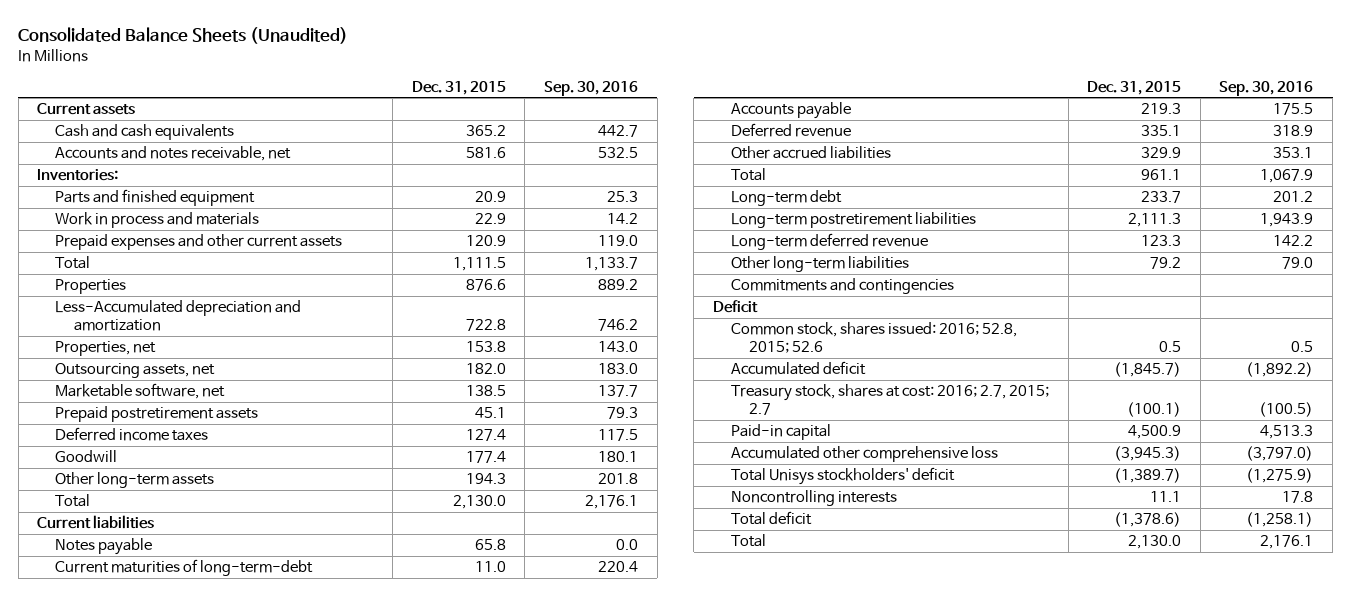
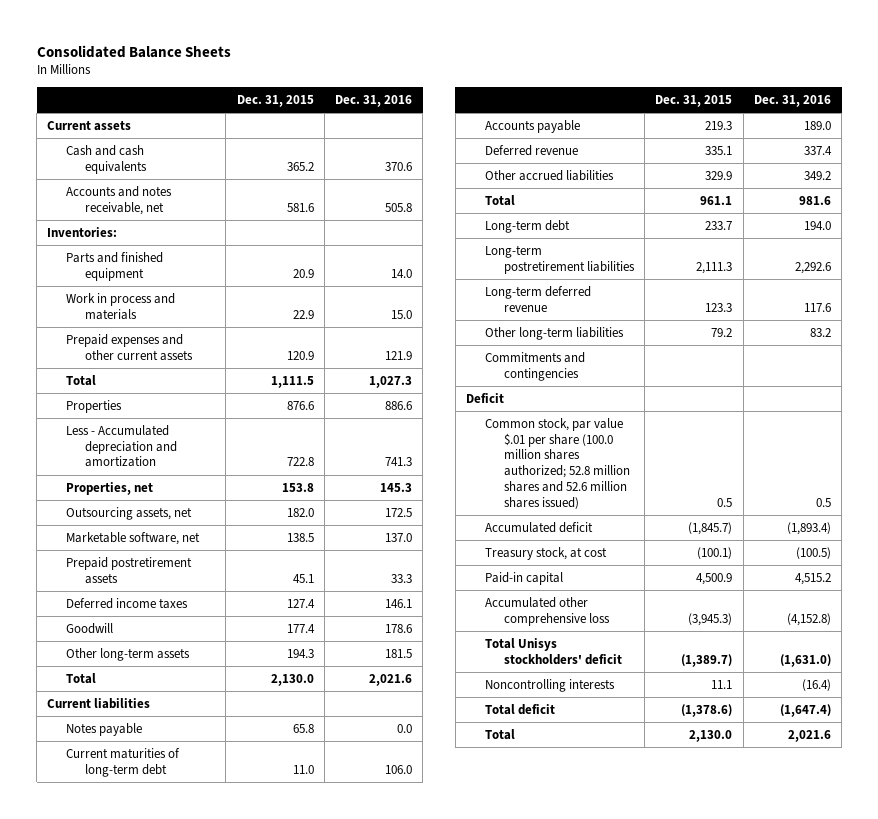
- Consolidated Balance Sheets (Unaudited)
+ Consolidated Balance Sheets
- | Dec. 31, 2015 | Sep. 30, 2016
+ | Dec. 31, 2015 | Dec. 31, 2016
- Less-Accumulated depreciation and amortization | 722.8 | 746.2
+ Less - Accumulated depreciation and amortization | 722.8 | 741.3
- Current maturities of long-term-debt | 11.0 | 220.4
+ Current maturities of long-term debt | 11.0 | 106.0
- Common stock, shares issued: 2016; 52.8, 2015; 52.6 | 0.5 | 0.5
+ Common stock, par value $.01 per share (100.0 million shares authorized; 52.8 million shares and 52.6 million shares issued) | 0.5 | 0.5
- Treasury stock, shares at cost: 2016; 2.7, 2015; 2.7 | (100.1) | (100.5)
+ Treasury stock, at cost | (100.1) | (100.5)

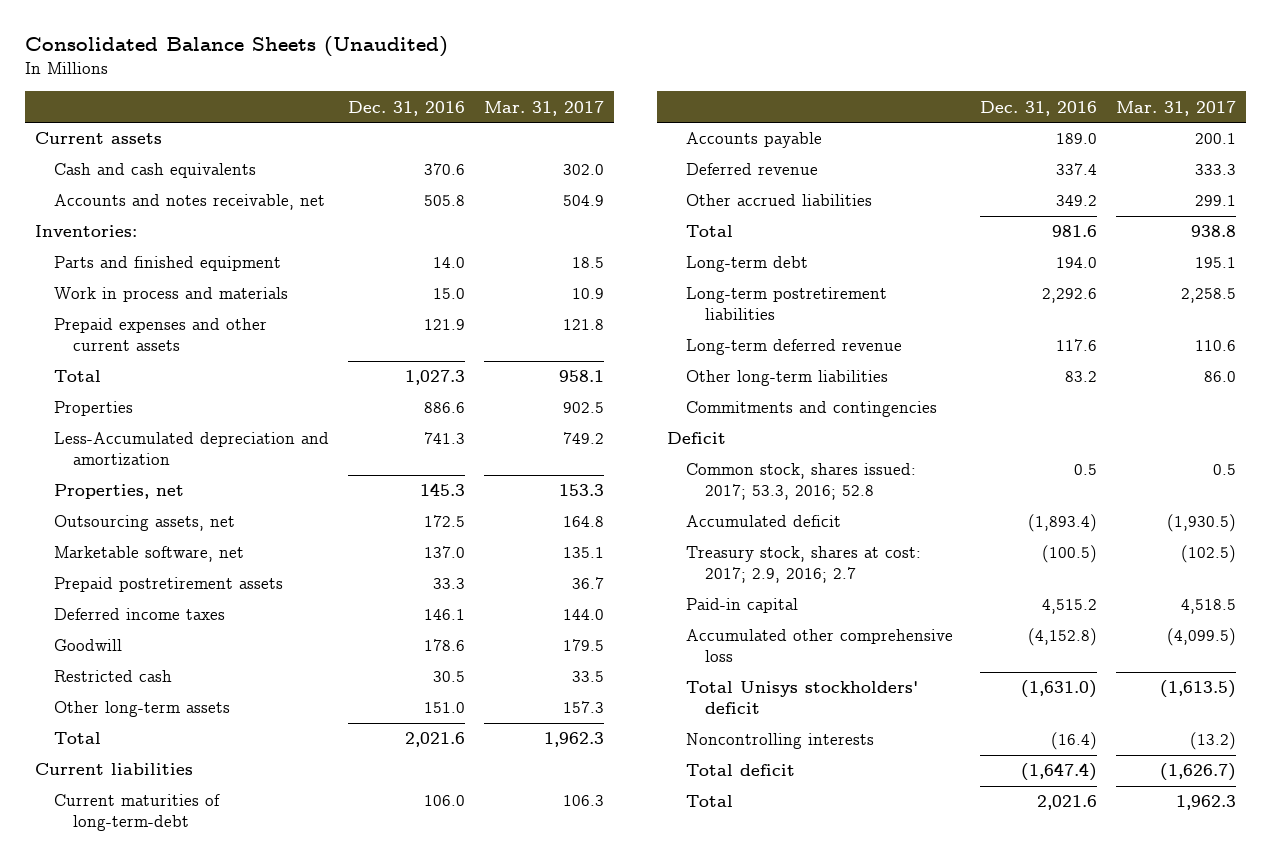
- Consolidated Balance Sheets
+ Consolidated Balance Sheets (Unaudited)
- | Dec. 31, 2015 | Dec. 31, 2016
+ | Dec. 31, 2016 | Mar. 31, 2017
- Less - Accumulated depreciation and amortization | 722.8 | 741.3
+ Less-Accumulated depreciation and amortization | 741.3 | 749.2
- Other long-term assets | 194.3 | 181.5
+ Restricted cash | 30.5 | 33.5
+ Other long-term assets | 151.0 | 157.3
- Notes payable | 65.8 | 0.0
- Current maturities of long-term debt | 11.0 | 106.0
+ Current maturities of long-term-debt | 106.0 | 106.3
- Common stock, par value $.01 per share (100.0 million shares authorized; 52.8 million shares and 52.6 million shares issued) | 0.5 | 0.5
+ Common stock, shares issued: 2017; 53.3, 2016; 52.8 | 0.5 | 0.5
- Treasury stock, at cost | (100.1) | (100.5)
+ Treasury stock, shares at cost: 2017; 2.9, 2016; 2.7 | (100.5) | (102.5)

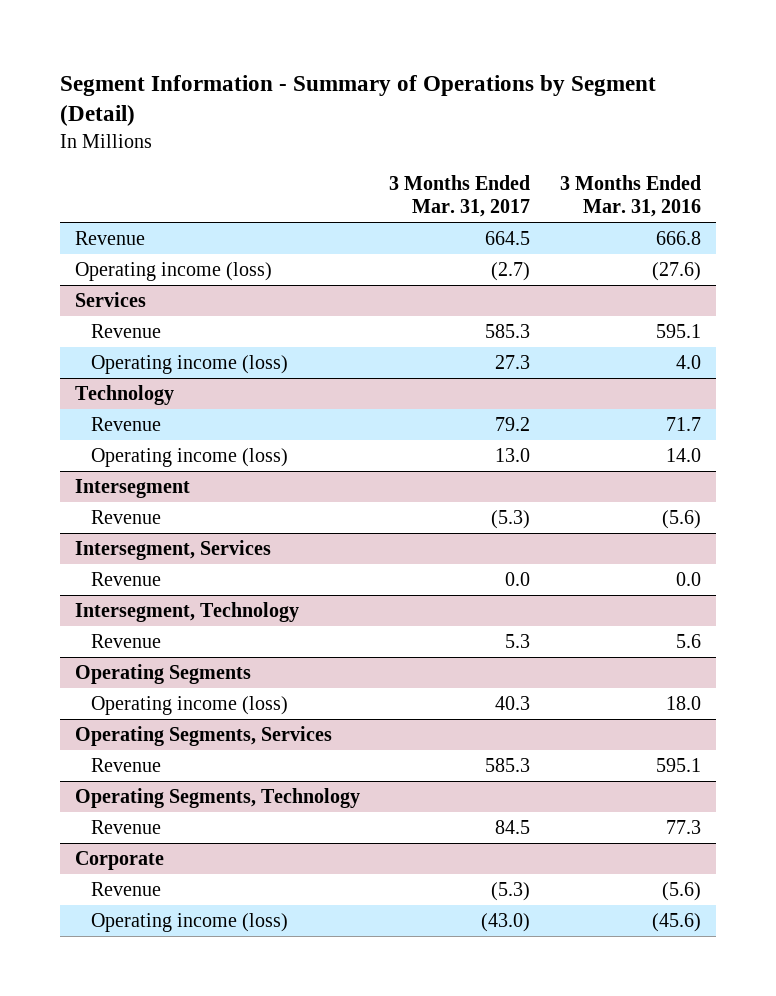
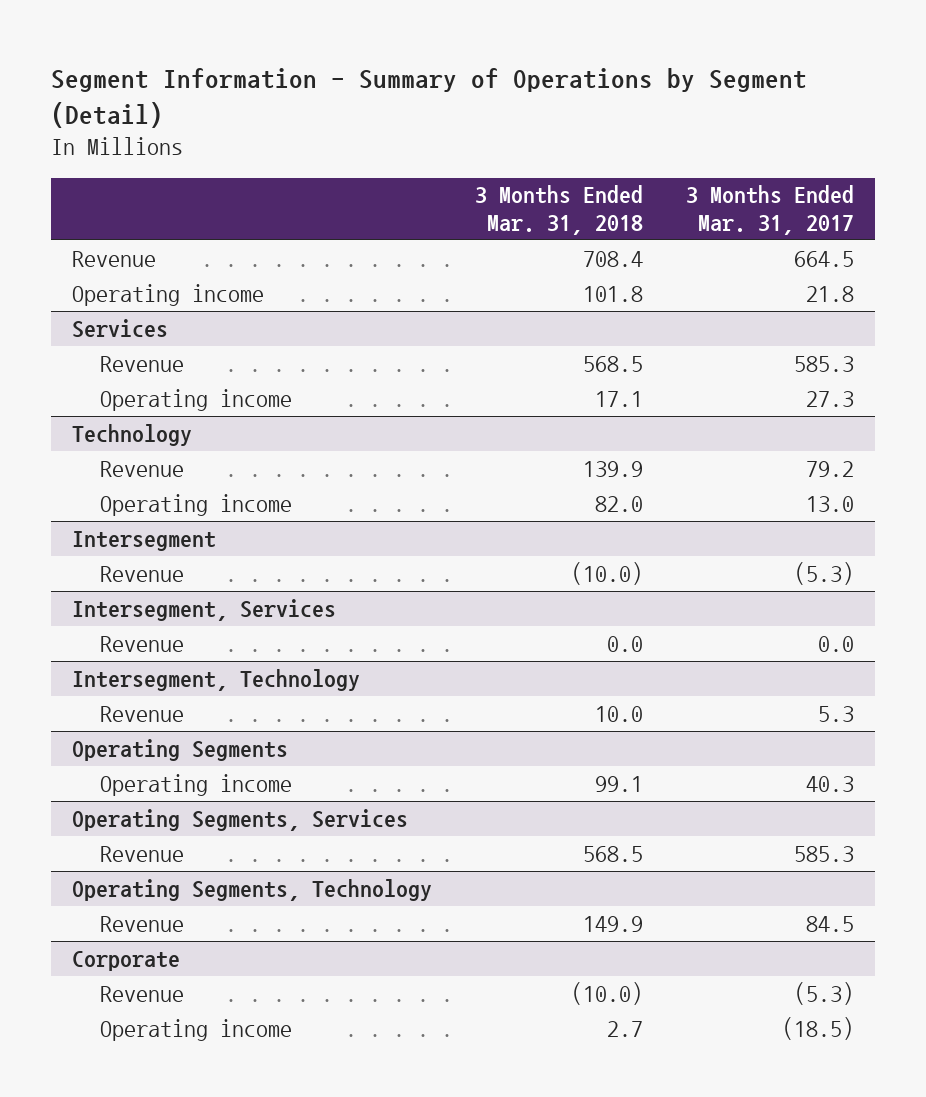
- | 3 Months Ended Mar. 31, 2017 | 3 Months Ended Mar. 31, 2016
+ | 3 Months Ended Mar. 31, 2018 | 3 Months Ended Mar. 31, 2017
- Operating income (loss) | (2.7) | (27.6)
+ Operating income | 101.8 | 21.8
@ Services
- Operating income (loss) | 27.3 | 4.0
+ Operating income | 17.1 | 27.3
@ Technology
- Operating income (loss) | 13.0 | 14.0
+ Operating income | 82.0 | 13.0
@ Operating Segments
- Operating income (loss) | 40.3 | 18.0
+ Operating income | 99.1 | 40.3
@ Corporate
- Operating income (loss) | (43.0) | (45.6)
+ Operating income | 2.7 | (18.5)

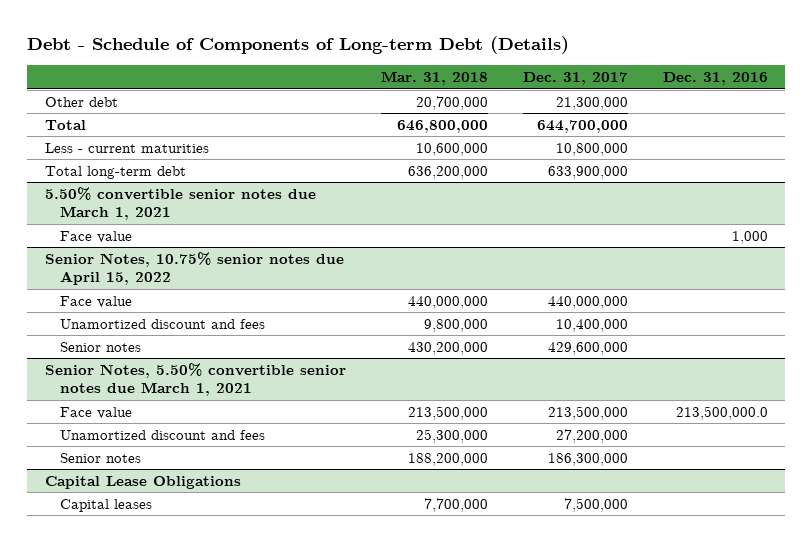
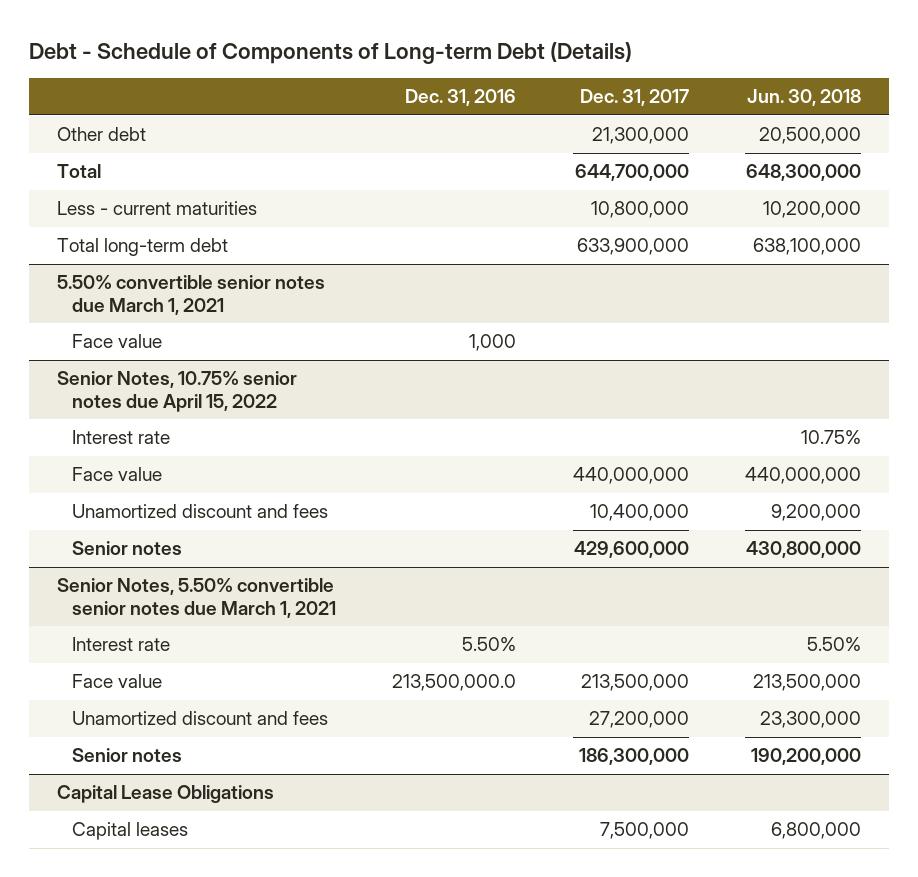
- | Mar. 31, 2018 | Dec. 31, 2017 | Dec. 31, 2016
+ | Dec. 31, 2016 | Dec. 31, 2017 | Jun. 30, 2018
@ Senior Notes, 10.75% senior notes due April 15, 2022
+ Interest rate | | | 10.75%
@ Senior Notes, 5.50% convertible senior notes due March 1, 2021
+ Interest rate | 5.50% | | 5.50%

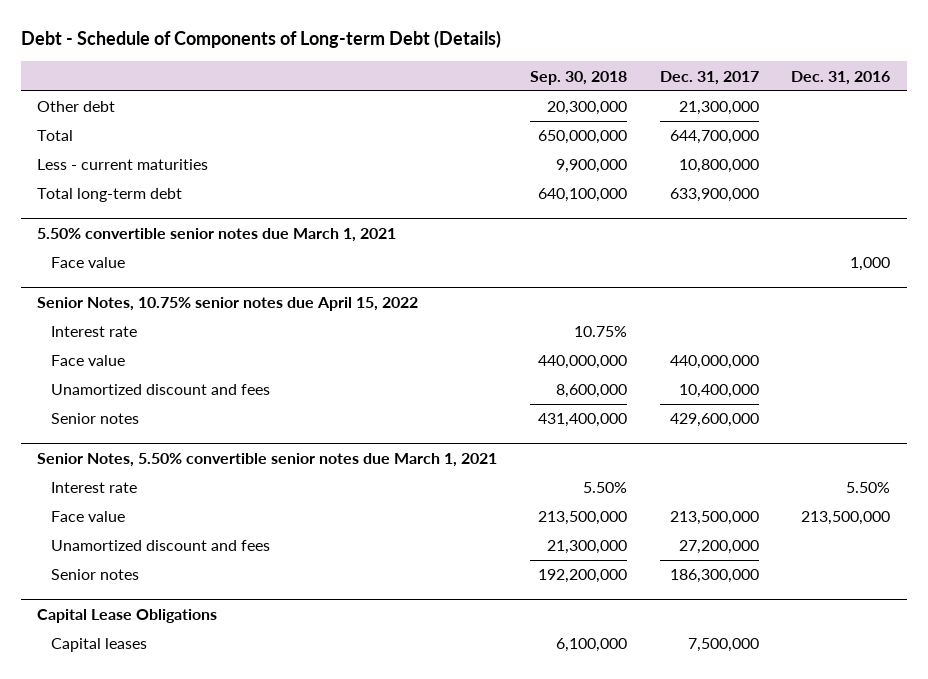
- | Dec. 31, 2016 | Dec. 31, 2017 | Jun. 30, 2018
+ | Sep. 30, 2018 | Dec. 31, 2017 | Dec. 31, 2016
@ Senior Notes, 5.50% convertible senior notes due March 1, 2021
- Face value | 213,500,000.0 | 213,500,000 | 213,500,000
+ Face value | 213,500,000 | 213,500,000 | 213,500,000

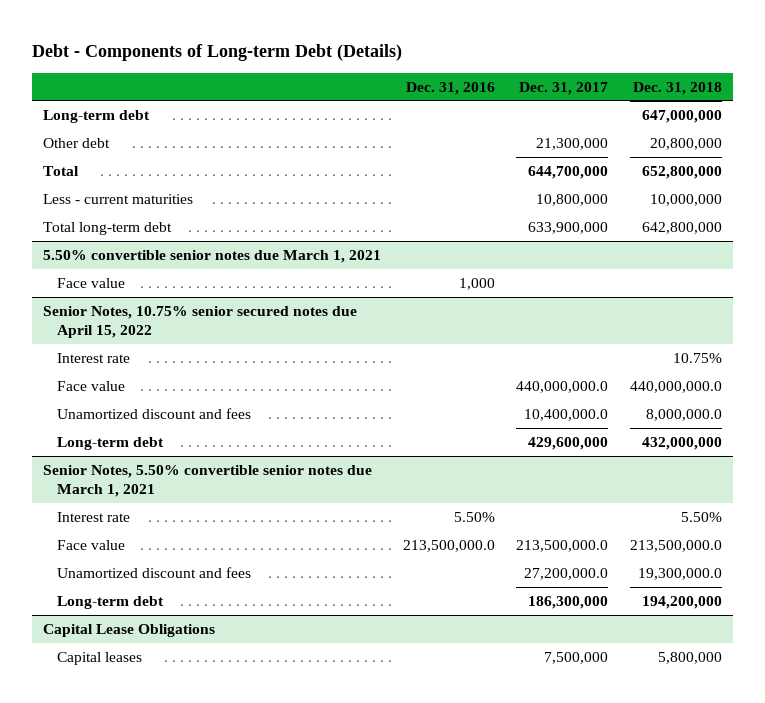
- Debt - Schedule of Components of Long-term Debt (Details)
+ Debt - Components of Long-term Debt (Details)
- | Sep. 30, 2018 | Dec. 31, 2017 | Dec. 31, 2016
+ | Dec. 31, 2016 | Dec. 31, 2017 | Dec. 31, 2018
+ Long-term debt | | | 647,000,000
- Senior Notes, 10.75% senior notes due April 15, 2022
+ Senior Notes, 10.75% senior secured notes due April 15, 2022
- Face value | 440,000,000 | 440,000,000 |
- Unamortized discount and fees | 8,600,000 | 10,400,000 |
- Senior notes | 431,400,000 | 429,600,000 |
+ Face value | | 440,000,000.0 | 440,000,000.0
+ Unamortized discount and fees | | 10,400,000.0 | 8,000,000.0
+ Long-term debt | | 429,600,000 | 432,000,000
@ Senior Notes, 5.50% convertible senior notes due March 1, 2021
- Face value | 213,500,000 | 213,500,000 | 213,500,000
- Unamortized discount and fees | 21,300,000 | 27,200,000 |
- Senior notes | 192,200,000 | 186,300,000 |
+ Face value | 213,500,000.0 | 213,500,000.0 | 213,500,000.0
+ Unamortized discount and fees | | 27,200,000.0 | 19,300,000.0
+ Long-term debt | | 186,300,000 | 194,200,000

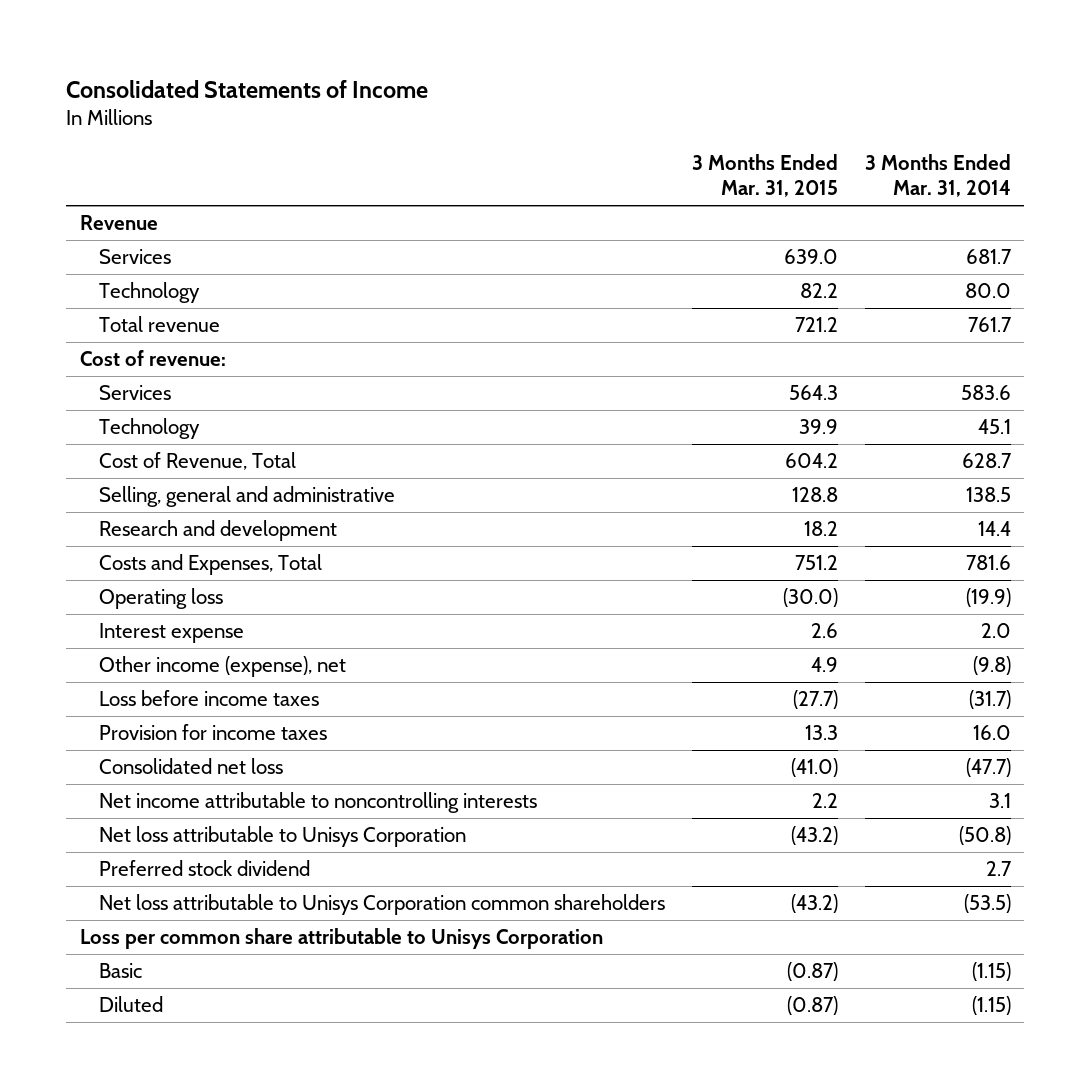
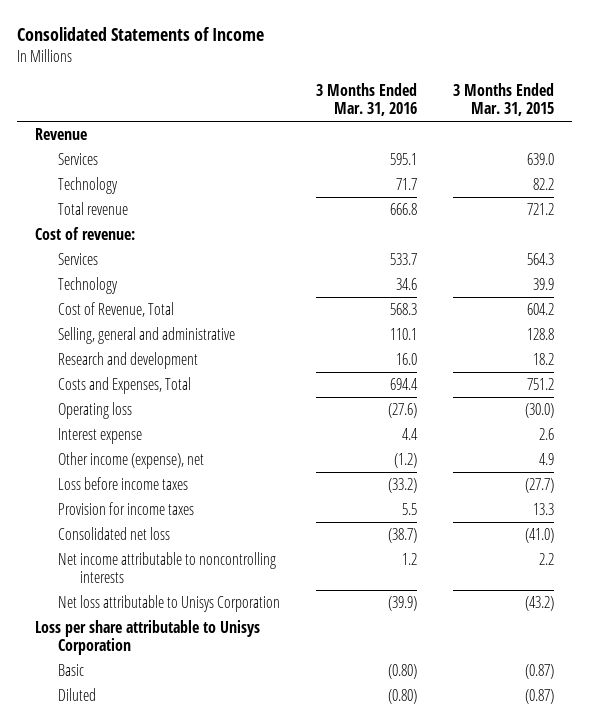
- | 3 Months Ended Mar. 31, 2015 | 3 Months Ended Mar. 31, 2014
+ | 3 Months Ended Mar. 31, 2016 | 3 Months Ended Mar. 31, 2015
- Preferred stock dividend | | 2.7
- Net loss attributable to Unisys Corporation common shareholders | (43.2) | (53.5)
- Loss per common share attributable to Unisys Corporation
+ Loss per share attributable to Unisys Corporation

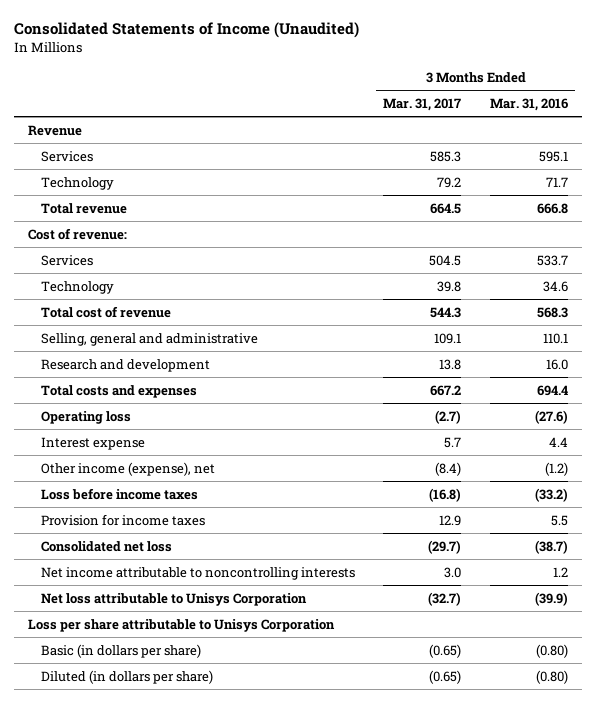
- Consolidated Statements of Income
+ Consolidated Statements of Income (Unaudited)
- | 3 Months Ended Mar. 31, 2016 | 3 Months Ended Mar. 31, 2015
+ | 3 Months Ended Mar. 31, 2017 | 3 Months Ended Mar. 31, 2016
- Cost of Revenue, Total | 568.3 | 604.2
+ Total cost of revenue | 544.3 | 568.3
- Costs and Expenses, Total | 694.4 | 751.2
+ Total costs and expenses | 667.2 | 694.4
- Basic | (0.80) | (0.87)
- Diluted | (0.80) | (0.87)
+ Basic (in dollars per share) | (0.65) | (0.80)
+ Diluted (in dollars per share) | (0.65) | (0.80)

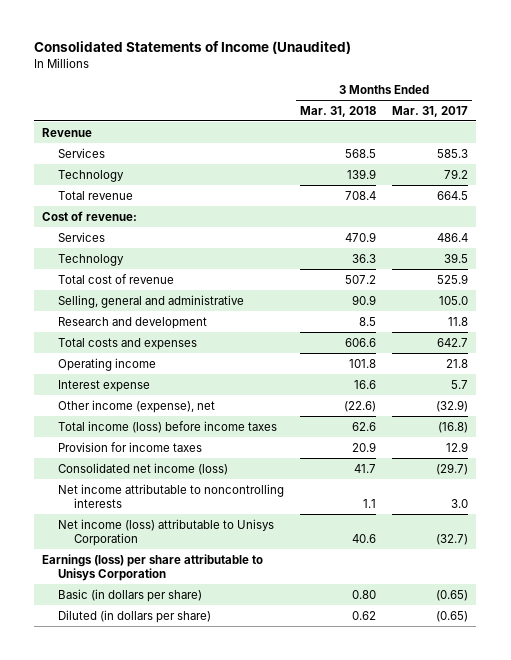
- | 3 Months Ended Mar. 31, 2017 | 3 Months Ended Mar. 31, 2016
+ | 3 Months Ended Mar. 31, 2018 | 3 Months Ended Mar. 31, 2017
- Services | 504.5 | 533.7
- Technology | 39.8 | 34.6
- Total cost of revenue | 544.3 | 568.3
- Selling, general and administrative | 109.1 | 110.1
- Research and development | 13.8 | 16.0
- Total costs and expenses | 667.2 | 694.4
- Operating loss | (2.7) | (27.6)
+ Services | 470.9 | 486.4
+ Technology | 36.3 | 39.5
+ Total cost of revenue | 507.2 | 525.9
+ Selling, general and administrative | 90.9 | 105.0
+ Research and development | 8.5 | 11.8
+ Total costs and expenses | 606.6 | 642.7
+ Operating income | 101.8 | 21.8
- Other income (expense), net | (8.4) | (1.2)
- Loss before income taxes | (16.8) | (33.2)
+ Other income (expense), net | (22.6) | (32.9)
+ Total income (loss) before income taxes | 62.6 | (16.8)
- Consolidated net loss | (29.7) | (38.7)
+ Consolidated net income (loss) | 41.7 | (29.7)
- Net loss attributable to Unisys Corporation | (32.7) | (39.9)
- Loss per share attributable to Unisys Corporation
+ Net income (loss) attributable to Unisys Corporation | 40.6 | (32.7)
+ Earnings (loss) per share attributable to Unisys Corporation

